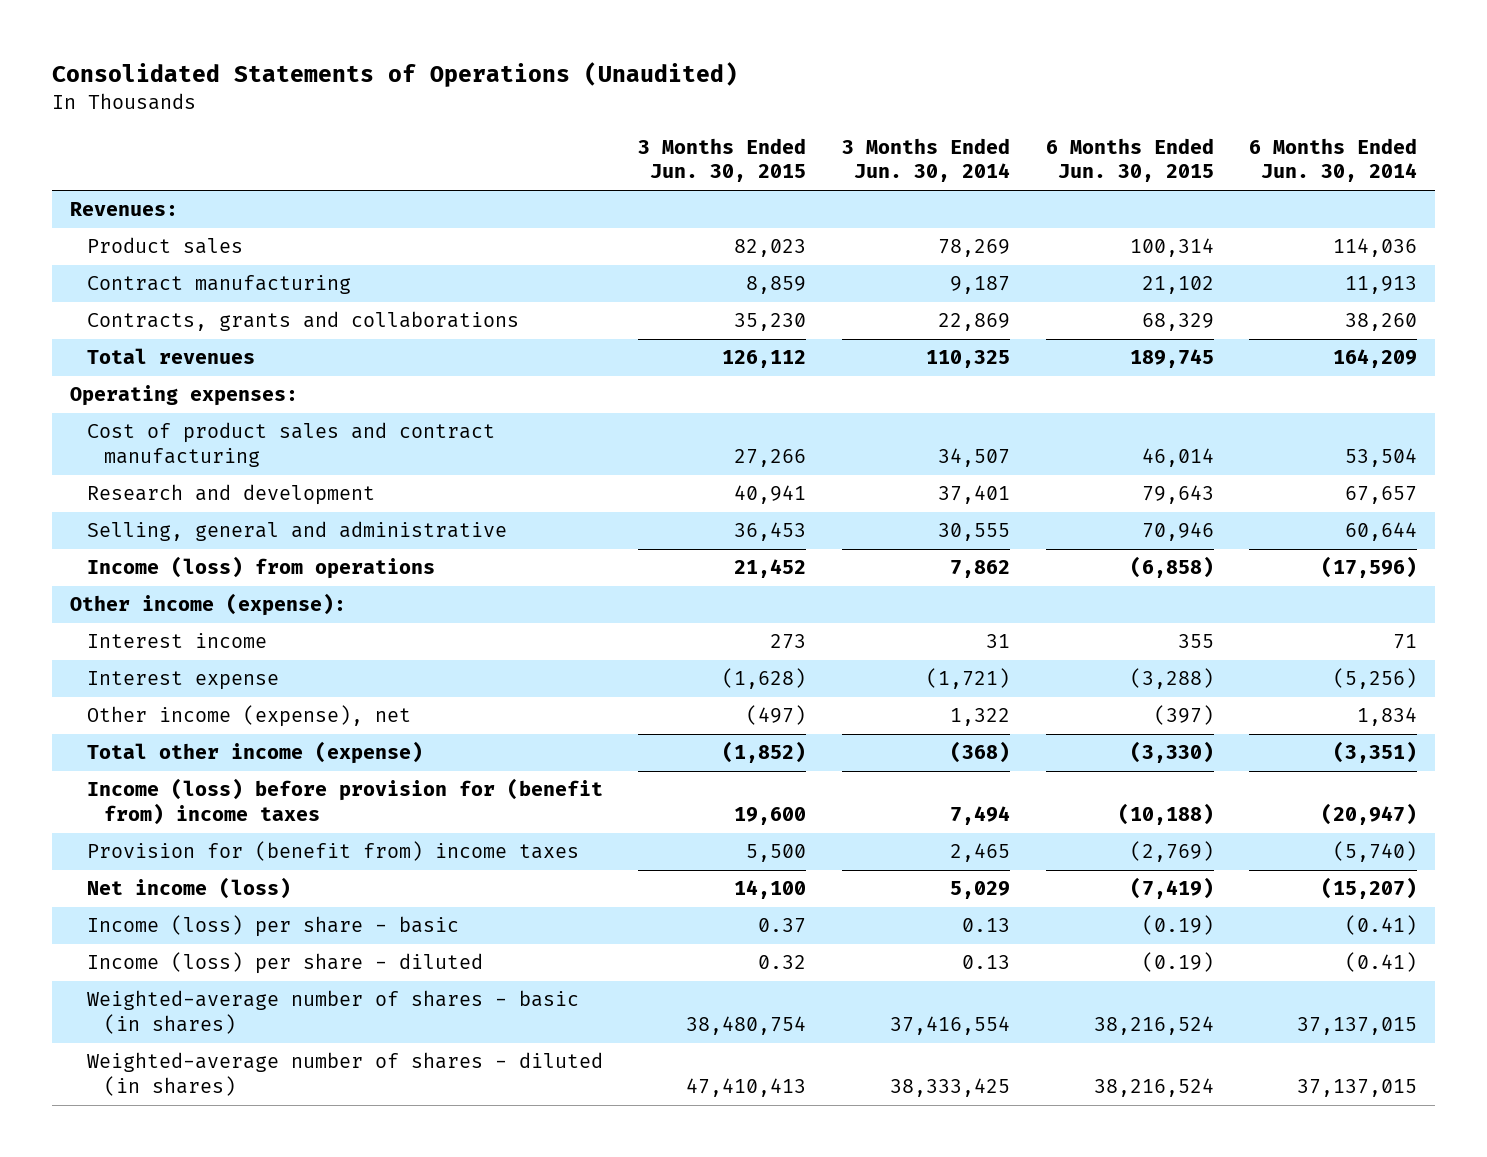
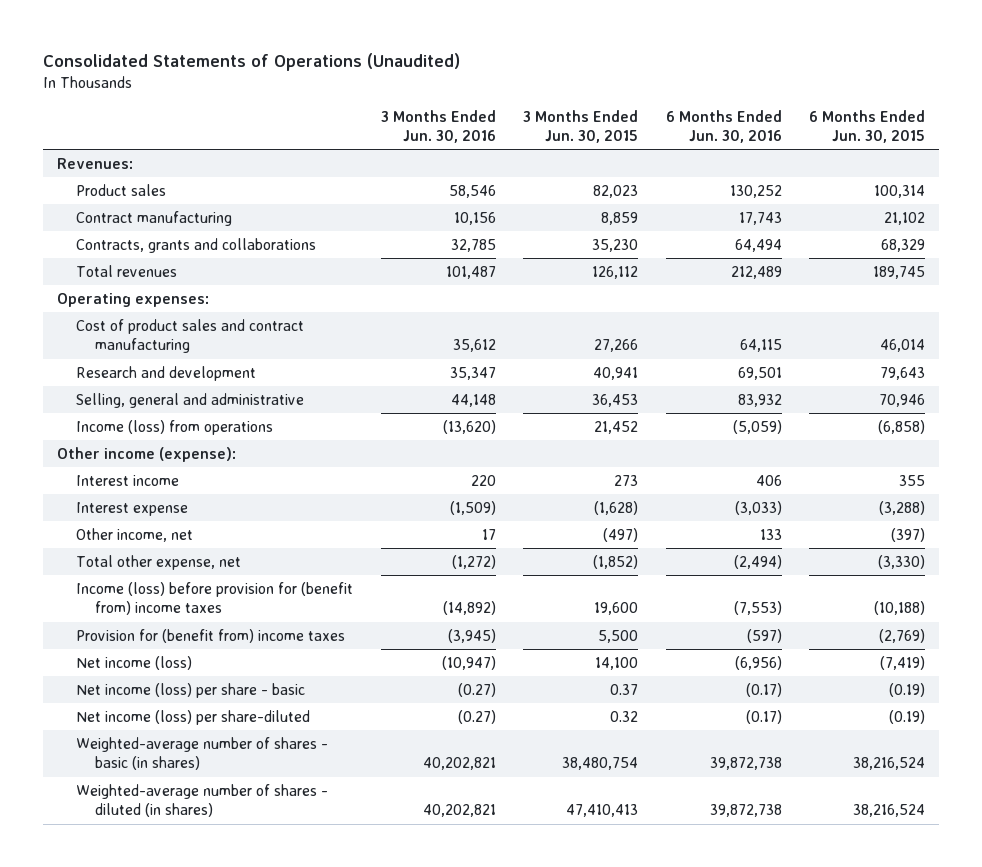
- | 3 Months Ended Jun. 30, 2015 | 3 Months Ended Jun. 30, 2014 | 6 Months Ended Jun. 30, 2015 | 6 Months Ended Jun. 30, 2014
+ | 3 Months Ended Jun. 30, 2016 | 3 Months Ended Jun. 30, 2015 | 6 Months Ended Jun. 30, 2016 | 6 Months Ended Jun. 30, 2015
- Other income (expense), net | (497) | 1,322 | (397) | 1,834
- Total other income (expense) | (1,852) | (368) | (3,330) | (3,351)
+ Other income, net | 17 | (497) | 133 | (397)
+ Total other expense, net | (1,272) | (1,852) | (2,494) | (3,330)
- Income (loss) per share - basic | 0.37 | 0.13 | (0.19) | (0.41)
- Income (loss) per share - diluted | 0.32 | 0.13 | (0.19) | (0.41)
+ Net income (loss) per share - basic | (0.27) | 0.37 | (0.17) | (0.19)
+ Net income (loss) per share-diluted | (0.27) | 0.32 | (0.17) | (0.19)

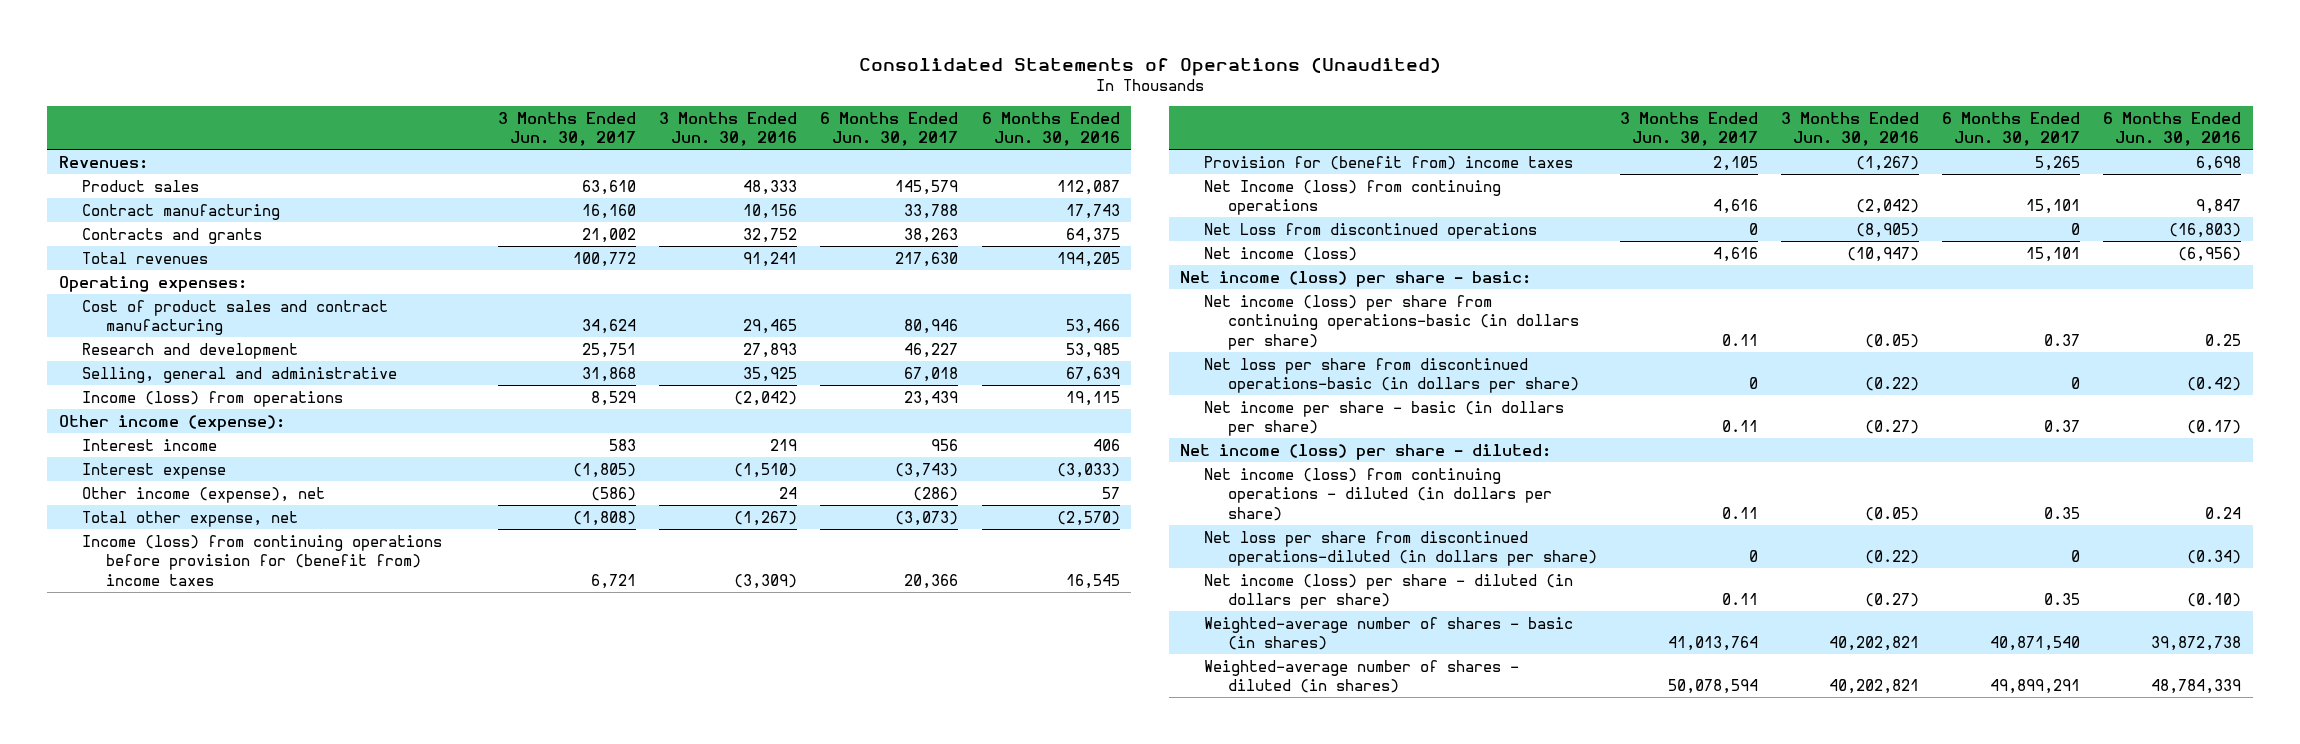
- | 3 Months Ended Jun. 30, 2016 | 3 Months Ended Jun. 30, 2015 | 6 Months Ended Jun. 30, 2016 | 6 Months Ended Jun. 30, 2015
+ | 3 Months Ended Jun. 30, 2017 | 3 Months Ended Jun. 30, 2016 | 6 Months Ended Jun. 30, 2017 | 6 Months Ended Jun. 30, 2016
- Product sales | 58,546 | 82,023 | 130,252 | 100,314
+ Product sales | 63,610 | 48,333 | 145,579 | 112,087
- Contracts, grants and collaborations | 32,785 | 35,230 | 64,494 | 68,329
- Total revenues | 101,487 | 126,112 | 212,489 | 189,745
+ Contracts and grants | 21,002 | 32,752 | 38,263 | 64,375
+ Total revenues | 100,772 | 91,241 | 217,630 | 194,205
- Cost of product sales and contract manufacturing | 35,612 | 27,266 | 64,115 | 46,014
- Research and development | 35,347 | 40,941 | 69,501 | 79,643
- Selling, general and administrative | 44,148 | 36,453 | 83,932 | 70,946
- Income (loss) from operations | (13,620) | 21,452 | (5,059) | (6,858)
+ Cost of product sales and contract manufacturing | 34,624 | 29,465 | 80,946 | 53,466
+ Research and development | 25,751 | 27,893 | 46,227 | 53,985
+ Selling, general and administrative | 31,868 | 35,925 | 67,018 | 67,639
+ Income (loss) from operations | 8,529 | (2,042) | 23,439 | 19,115
- Interest income | 220 | 273 | 406 | 355
- Interest expense | (1,509) | (1,628) | (3,033) | (3,288)
- Other income, net | 17 | (497) | 133 | (397)
- Total other expense, net | (1,272) | (1,852) | (2,494) | (3,330)
- Income (loss) before provision for (benefit from) income taxes | (14,892) | 19,600 | (7,553) | (10,188)
- Provision for (benefit from) income taxes | (3,945) | 5,500 | (597) | (2,769)
+ Interest income | 583 | 219 | 956 | 406
+ Interest expense | (1,805) | (1,510) | (3,743) | (3,033)
+ Other income (expense), net | (586) | 24 | (286) | 57
+ Total other expense, net | (1,808) | (1,267) | (3,073) | (2,570)
+ Income (loss) from continuing operations before provision for (benefit from) income taxes | 6,721 | (3,309) | 20,366 | 16,545
+ Provision for (benefit from) income taxes | 2,105 | (1,267) | 5,265 | 6,698
+ Net Income (loss) from continuing operations | 4,616 | (2,042) | 15,101 | 9,847
+ Net Loss from discontinued operations | 0 | (8,905) | 0 | (16,803)
- Net income (loss) per share - basic | (0.27) | 0.37 | (0.17) | (0.19)
- Net income (loss) per share-diluted | (0.27) | 0.32 | (0.17) | (0.19)
+ Net income (loss) per share - basic:
+ Net income (loss) per share from continuing operations-basic (in dollars per share) | 0.11 | (0.05) | 0.37 | 0.25
+ Net loss per share from discontinued operations-basic (in dollars per share) | 0 | (0.22) | 0 | (0.42)
+ Net income per share - basic (in dollars per share) | 0.11 | (0.27) | 0.37 | (0.17)
+ Net income (loss) per share - diluted:
+ Net income (loss) from continuing operations - diluted (in dollars per share) | 0.11 | (0.05) | 0.35 | 0.24
+ Net loss per share from discontinued operations-diluted (in dollars per share) | 0 | (0.22) | 0 | (0.34)
+ Net income (loss) per share - diluted (in dollars per share) | 0.11 | (0.27) | 0.35 | (0.10)
- Weighted-average number of shares - diluted (in shares) | 40,202,821 | 47,410,413 | 39,872,738 | 38,216,524
+ Weighted-average number of shares - diluted (in shares) | 50,078,594 | 40,202,821 | 49,899,291 | 48,784,339

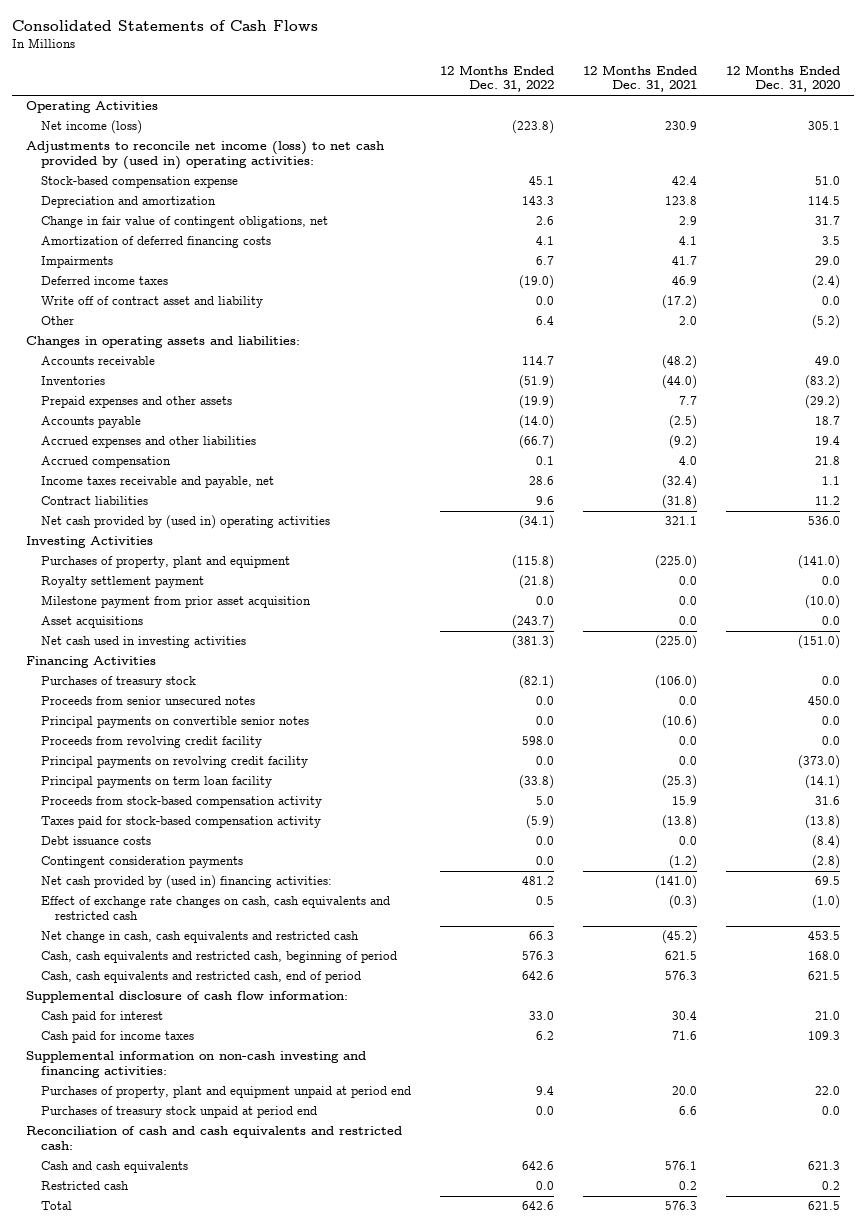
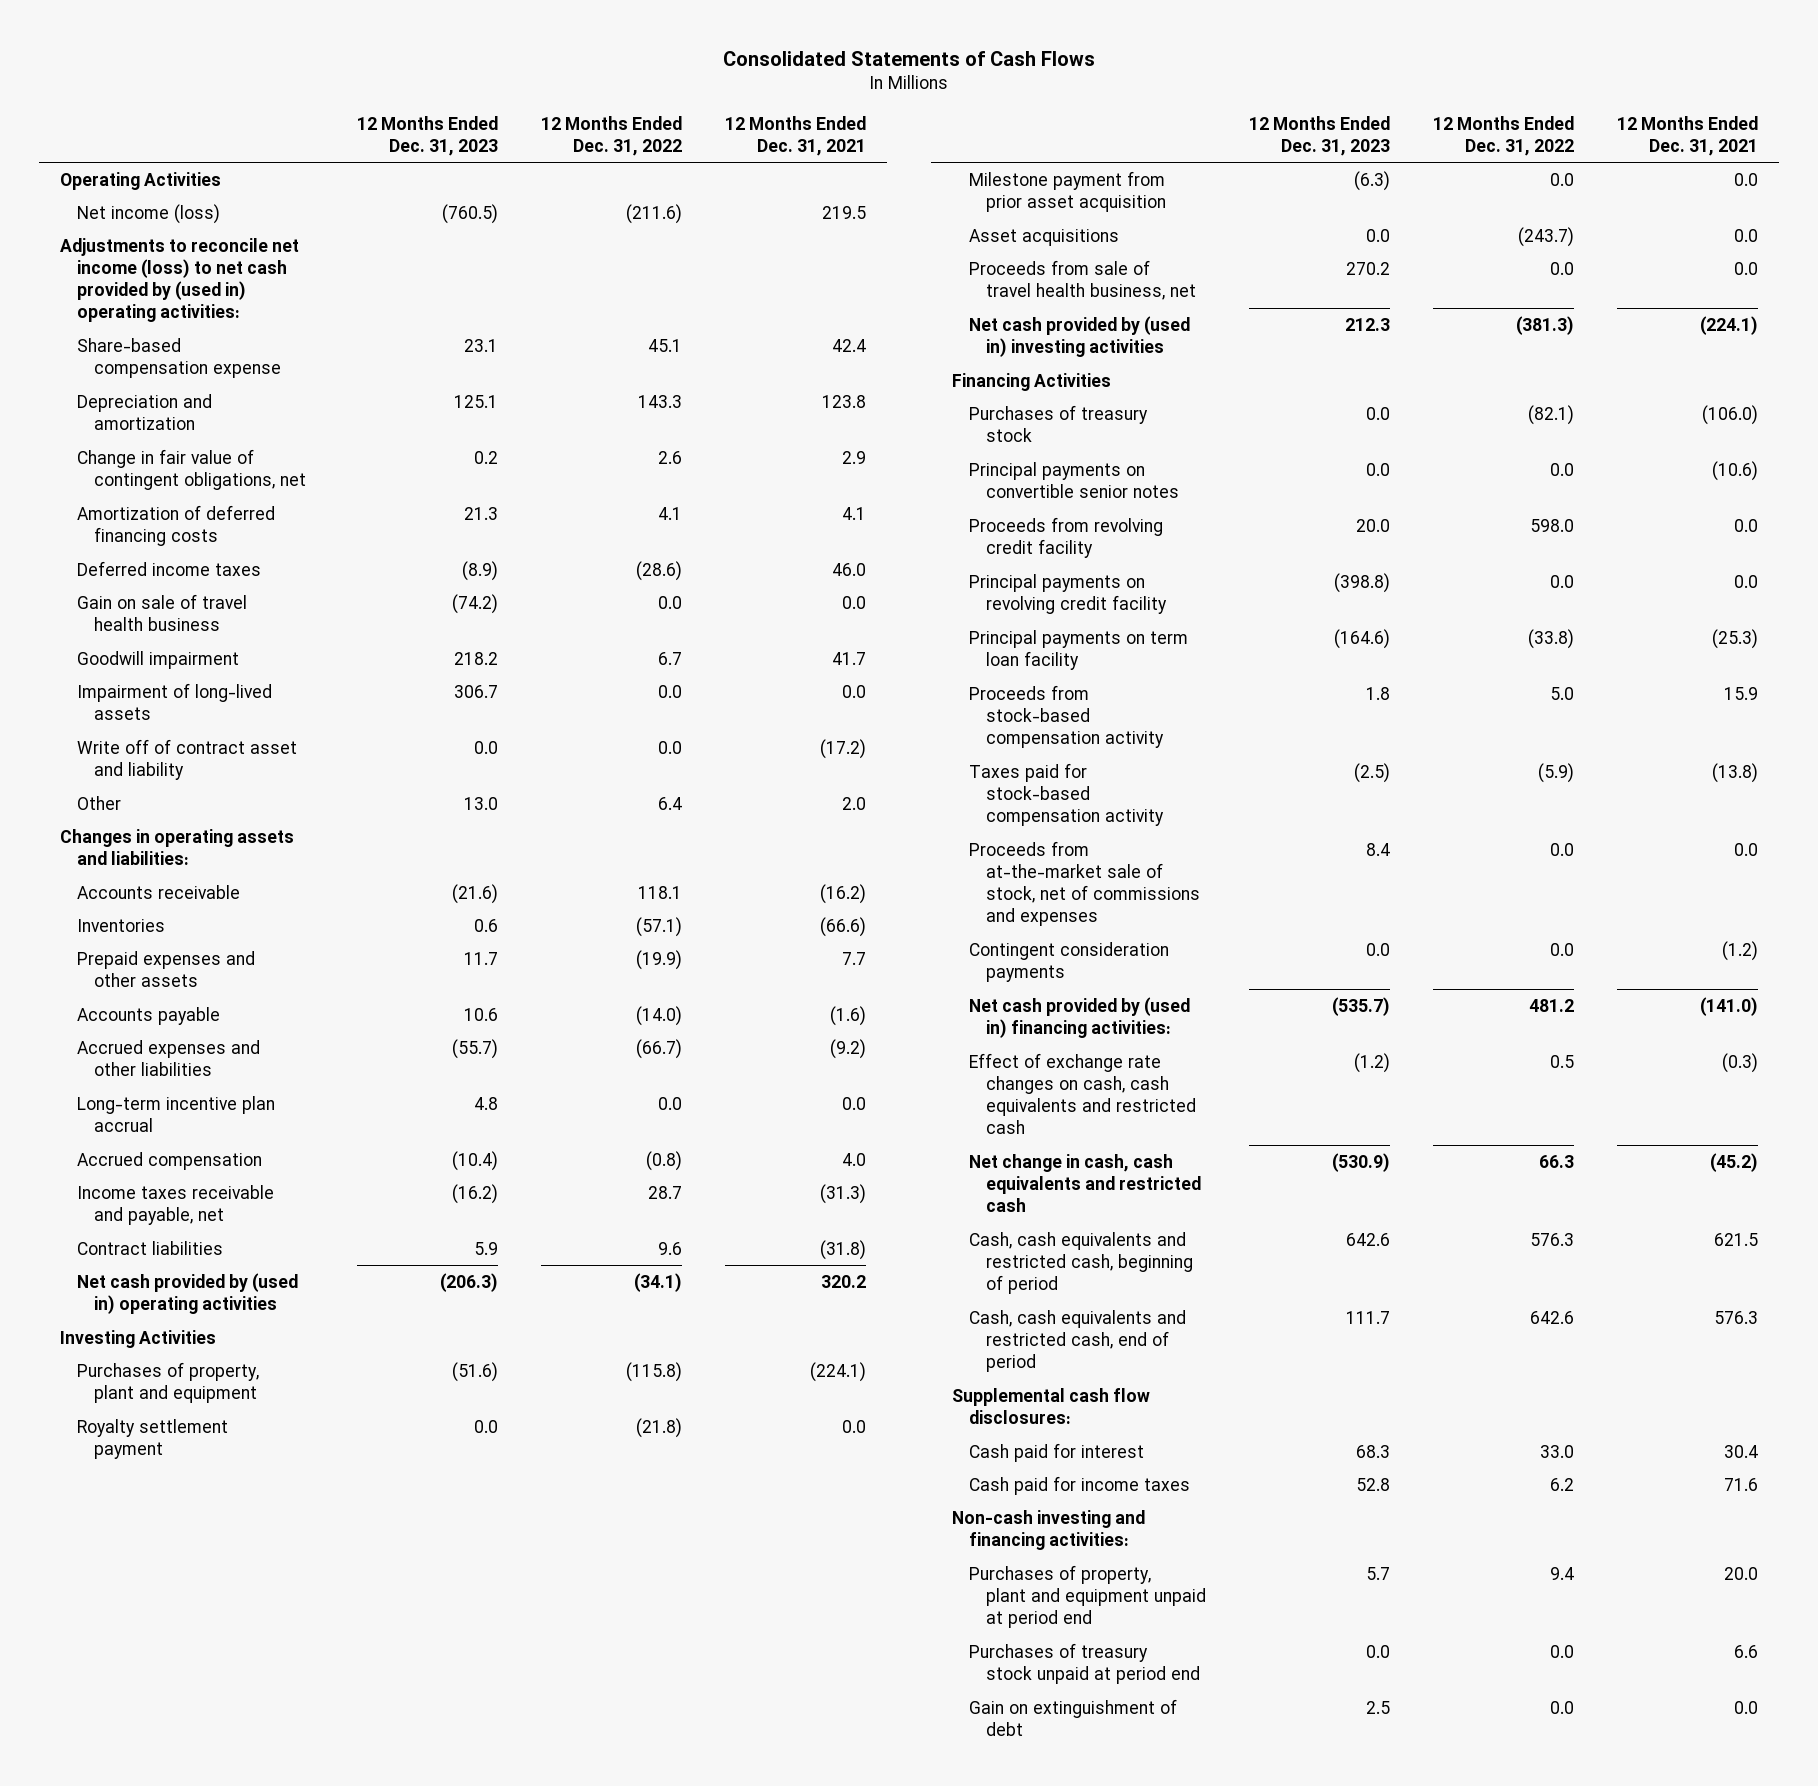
- | 12 Months Ended Dec. 31, 2022 | 12 Months Ended Dec. 31, 2021 | 12 Months Ended Dec. 31, 2020
+ | 12 Months Ended Dec. 31, 2023 | 12 Months Ended Dec. 31, 2022 | 12 Months Ended Dec. 31, 2021
- Net income (loss) | (223.8) | 230.9 | 305.1
+ Net income (loss) | (760.5) | (211.6) | 219.5
- Stock-based compensation expense | 45.1 | 42.4 | 51.0
+ Share-based compensation expense | 23.1 | 45.1 | 42.4
- Impairments | 6.7 | 41.7 | 29.0
- Deferred income taxes | (19.0) | 46.9 | (2.4)
+ Deferred income taxes | (8.9) | (28.6) | 46.0
+ Gain on sale of travel health business | (74.2) | 0.0 | 0.0
+ Goodwill impairment | 218.2 | 6.7 | 41.7
+ Impairment of long-lived assets | 306.7 | 0.0 | 0.0
- Accounts receivable | 114.7 | (48.2) | 49.0
- Inventories | (51.9) | (44.0) | (83.2)
+ Accounts receivable | (21.6) | 118.1 | (16.2)
+ Inventories | 0.6 | (57.1) | (66.6)
- Accounts payable | (14.0) | (2.5) | 18.7
+ Accounts payable | 10.6 | (14.0) | (1.6)
- Accrued compensation | 0.1 | 4.0 | 21.8
- Income taxes receivable and payable, net | 28.6 | (32.4) | 1.1
+ Long-term incentive plan accrual | 4.8 | 0.0 | 0.0
+ Accrued compensation | (10.4) | (0.8) | 4.0
+ Income taxes receivable and payable, net | (16.2) | 28.7 | (31.3)
- Net cash provided by (used in) operating activities | (34.1) | 321.1 | 536.0
+ Net cash provided by (used in) operating activities | (206.3) | (34.1) | 320.2
- Purchases of property, plant and equipment | (115.8) | (225.0) | (141.0)
+ Purchases of property, plant and equipment | (51.6) | (115.8) | (224.1)
- Net cash used in investing activities | (381.3) | (225.0) | (151.0)
+ Proceeds from sale of travel health business, net | 270.2 | 0.0 | 0.0
+ Net cash provided by (used in) investing activities | 212.3 | (381.3) | (224.1)
- Proceeds from senior unsecured notes | 0.0 | 0.0 | 450.0
- Debt issuance costs | 0.0 | 0.0 | (8.4)
+ Proceeds from at-the-market sale of stock, net of commissions and expenses | 8.4 | 0.0 | 0.0
- Supplemental disclosure of cash flow information:
+ Supplemental cash flow disclosures:
- Supplemental information on non-cash investing and financing activities:
+ Non-cash investing and financing activities:
- Reconciliation of cash and cash equivalents and restricted cash:
- Cash and cash equivalents | 642.6 | 576.1 | 621.3
- Restricted cash | 0.0 | 0.2 | 0.2
- Total | 642.6 | 576.3 | 621.5
+ Gain on extinguishment of debt | 2.5 | 0.0 | 0.0

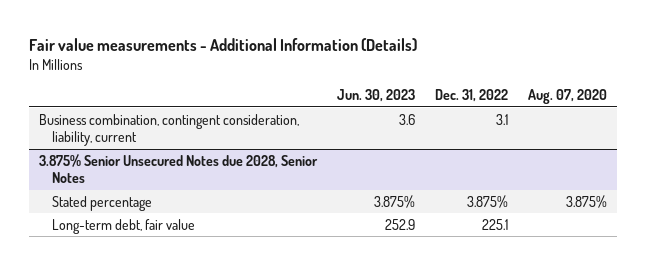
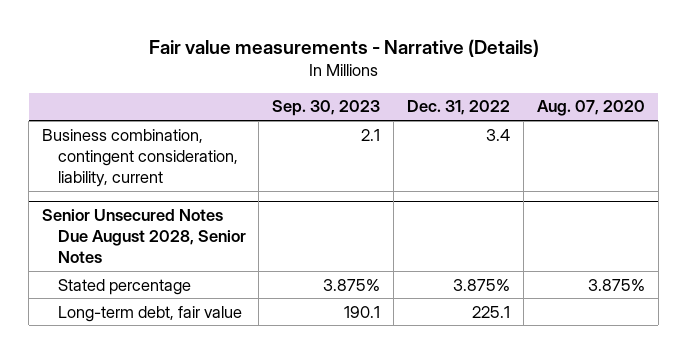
- Fair value measurements - Additional Information (Details)
+ Fair value measurements - Narrative (Details)
- | Jun. 30, 2023 | Dec. 31, 2022 | Aug. 07, 2020
+ | Sep. 30, 2023 | Dec. 31, 2022 | Aug. 07, 2020
- Business combination, contingent consideration, liability, current | 3.6 | 3.1 |
- 3.875% Senior Unsecured Notes due 2028, Senior Notes
+ Business combination, contingent consideration, liability, current | 2.1 | 3.4 |
+ Senior Unsecured Notes Due August 2028, Senior Notes

